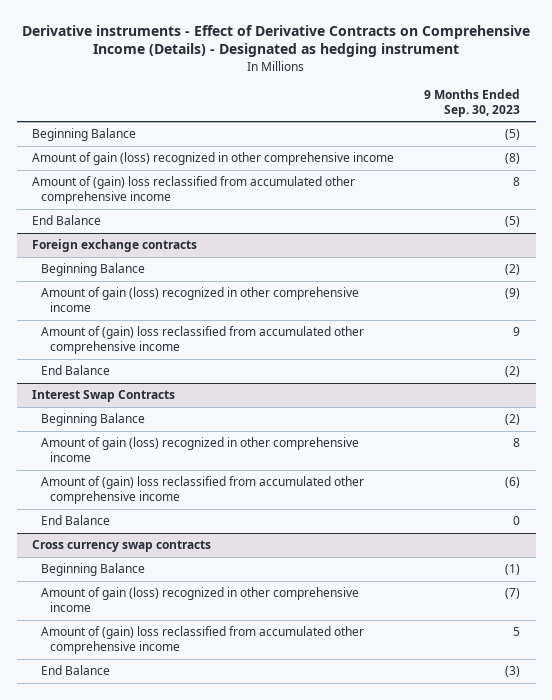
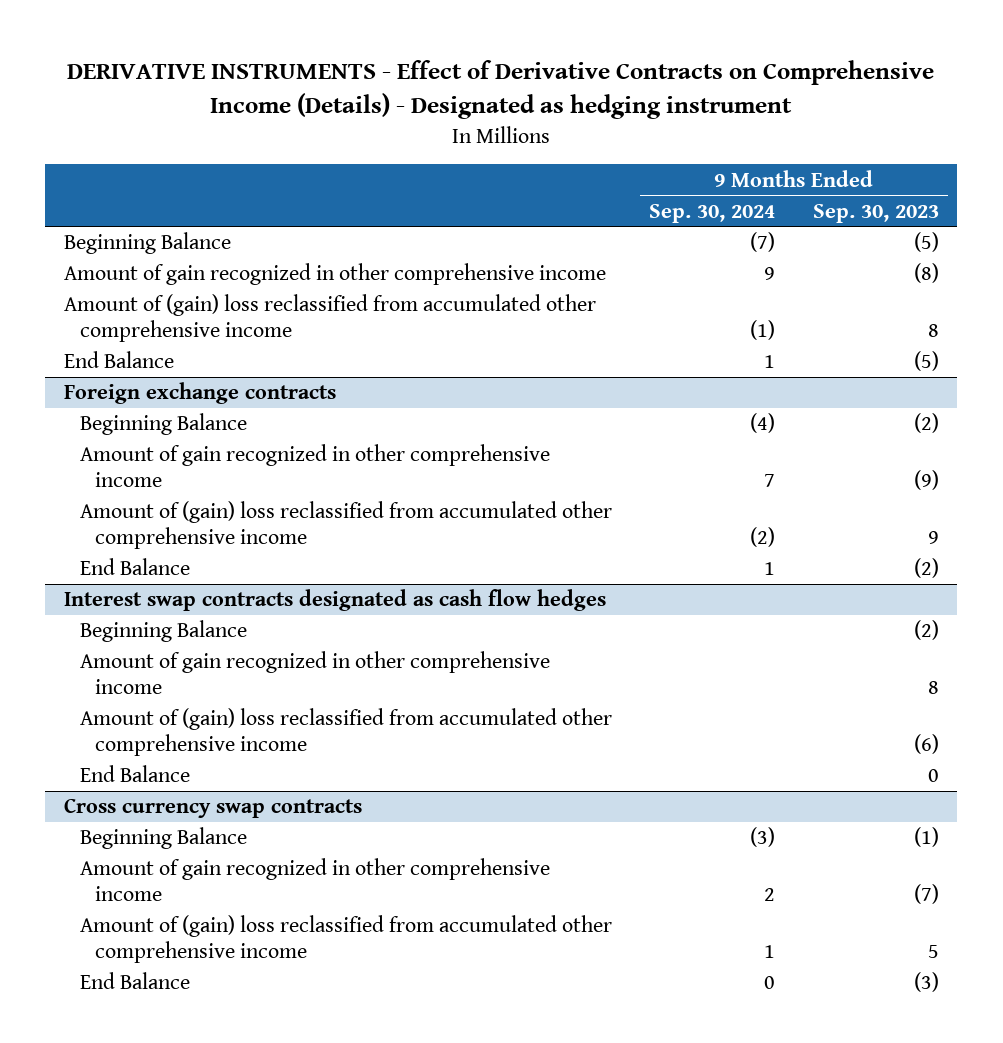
- Derivative instruments - Effect of Derivative Contracts on Comprehensive Income (Details) - Designated as hedging instrument
+ DERIVATIVE INSTRUMENTS - Effect of Derivative Contracts on Comprehensive Income (Details) - Designated as hedging instrument
- | 9 Months Ended Sep. 30, 2023
+ | 9 Months Ended Sep. 30, 2024 | 9 Months Ended Sep. 30, 2023
- Amount of gain (loss) recognized in other comprehensive income | (8)
+ Amount of gain recognized in other comprehensive income | 9 | (8)
@ Foreign exchange contracts
- Amount of gain (loss) recognized in other comprehensive income | (9)
+ Amount of gain recognized in other comprehensive income | 7 | (9)
- Interest Swap Contracts
+ Interest swap contracts designated as cash flow hedges
- Amount of gain (loss) recognized in other comprehensive income | 8
+ Amount of gain recognized in other comprehensive income | | 8
@ Cross currency swap contracts
- Amount of gain (loss) recognized in other comprehensive income | (7)
+ Amount of gain recognized in other comprehensive income | 2 | (7)

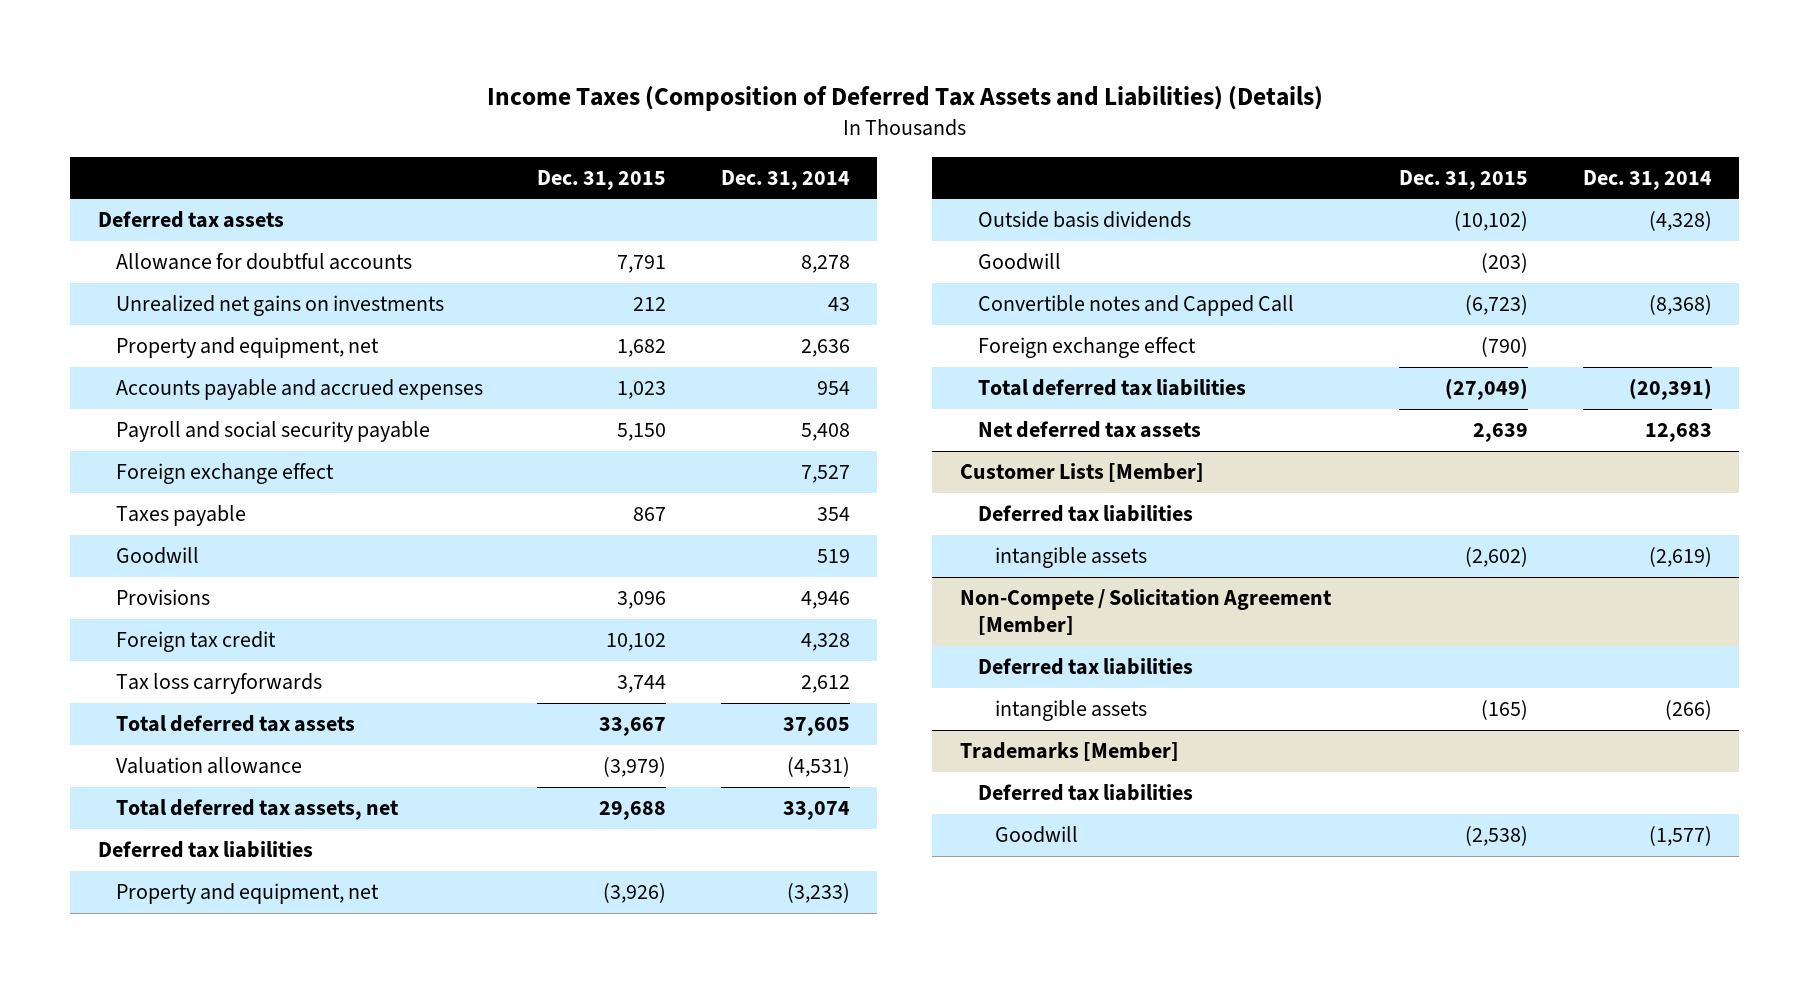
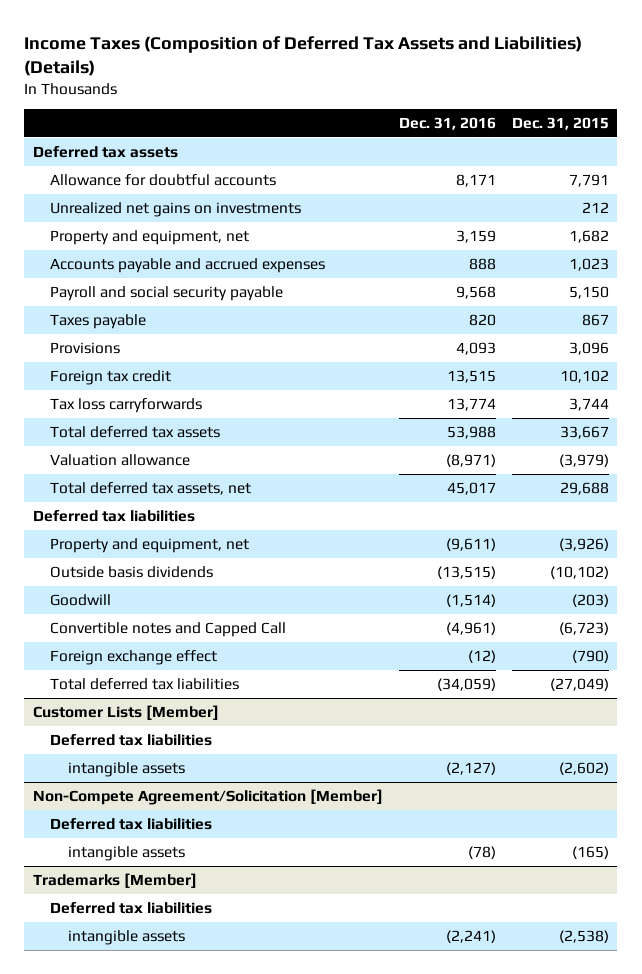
- | Dec. 31, 2015 | Dec. 31, 2014
+ | Dec. 31, 2016 | Dec. 31, 2015
- Foreign exchange effect | | 7,527
- Goodwill | | 519
- Net deferred tax assets | 2,639 | 12,683
- Non-Compete / Solicitation Agreement [Member]
+ Non-Compete Agreement/Solicitation [Member]
@ Trademarks [Member]
- Goodwill | (2,538) | (1,577)
+ intangible assets | (2,241) | (2,538)

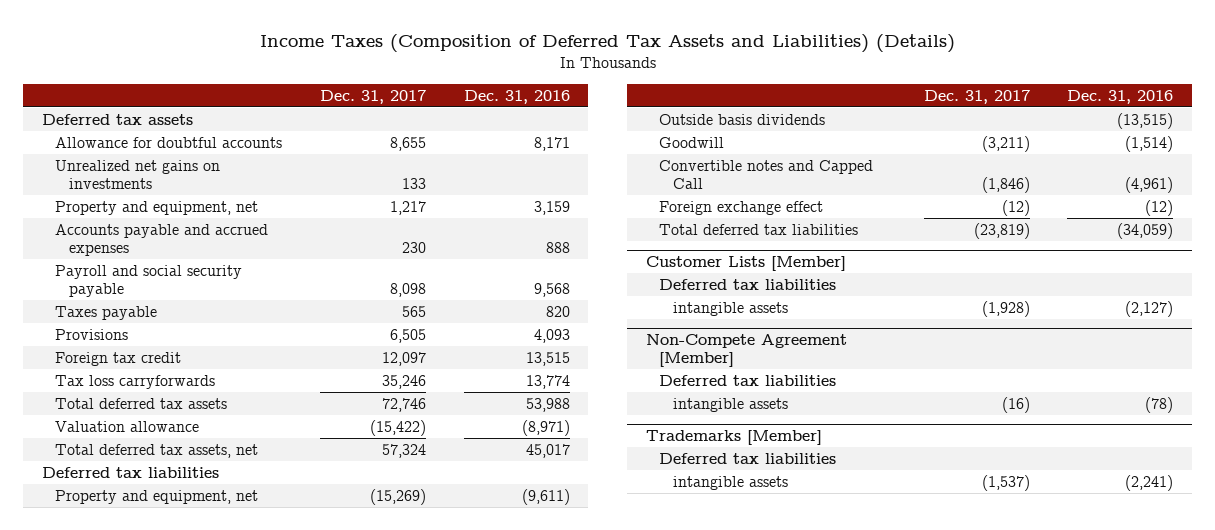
- | Dec. 31, 2016 | Dec. 31, 2015
+ | Dec. 31, 2017 | Dec. 31, 2016
- Non-Compete Agreement/Solicitation [Member]
+ Non-Compete Agreement [Member]

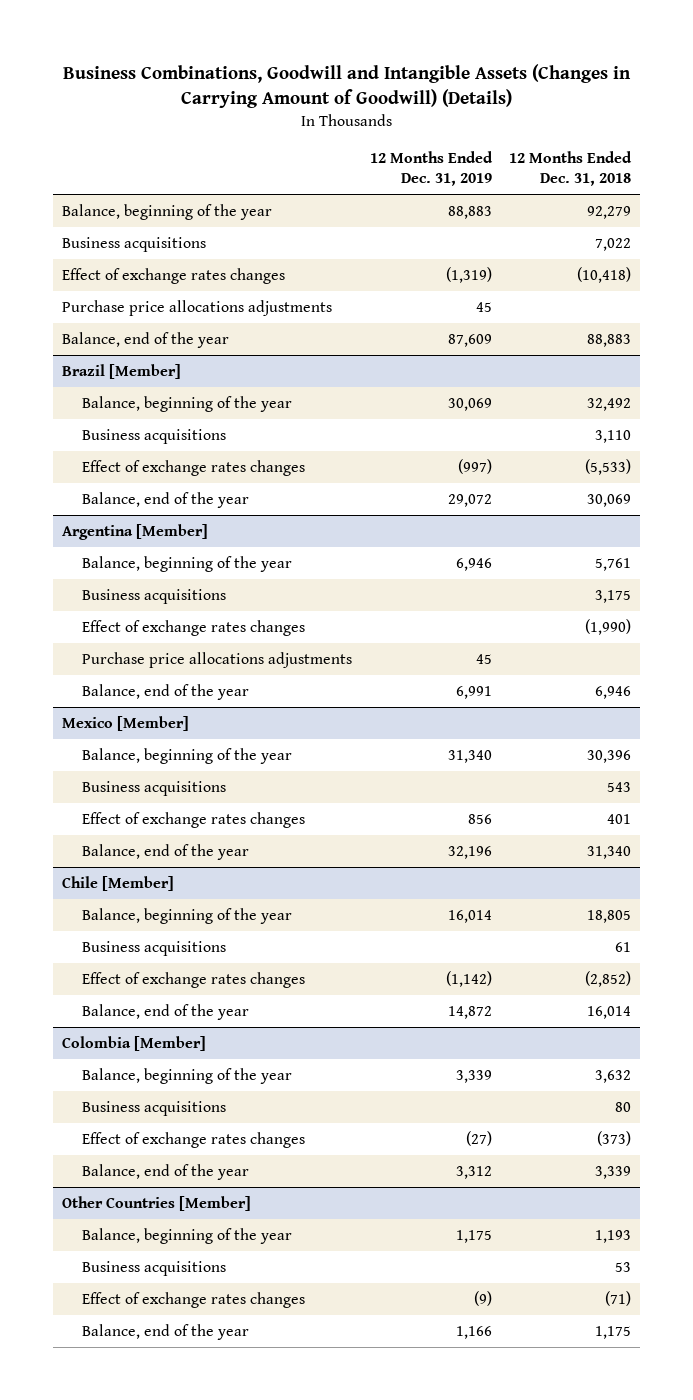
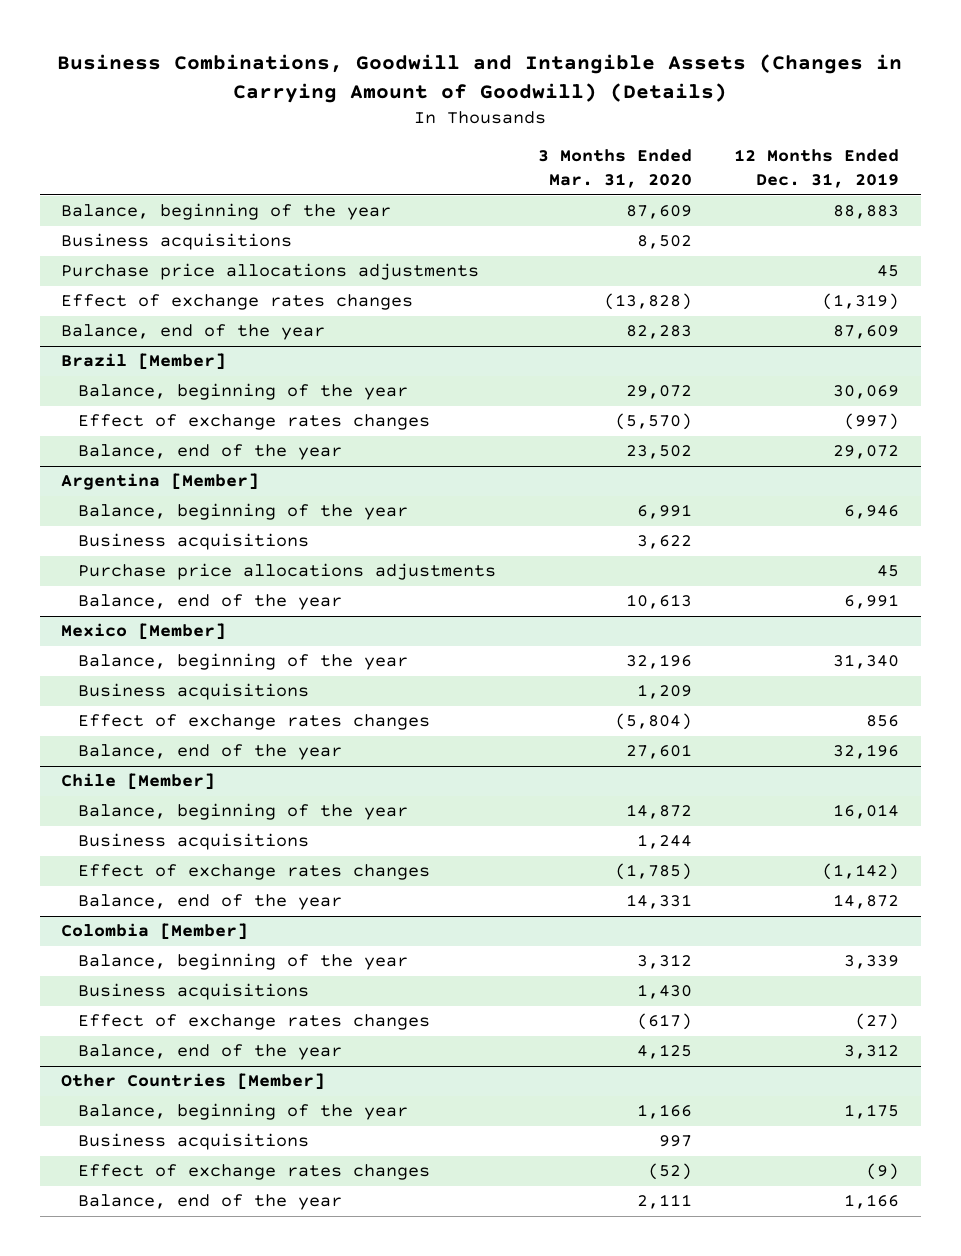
- | 12 Months Ended Dec. 31, 2019 | 12 Months Ended Dec. 31, 2018
+ | 3 Months Ended Mar. 31, 2020 | 12 Months Ended Dec. 31, 2019
moved down: Effect of exchange rates changes | (13,828) | (1,319)
@ Brazil [Member]
- Business acquisitions | | 3,110
@ Argentina [Member]
- Effect of exchange rates changes | | (1,990)

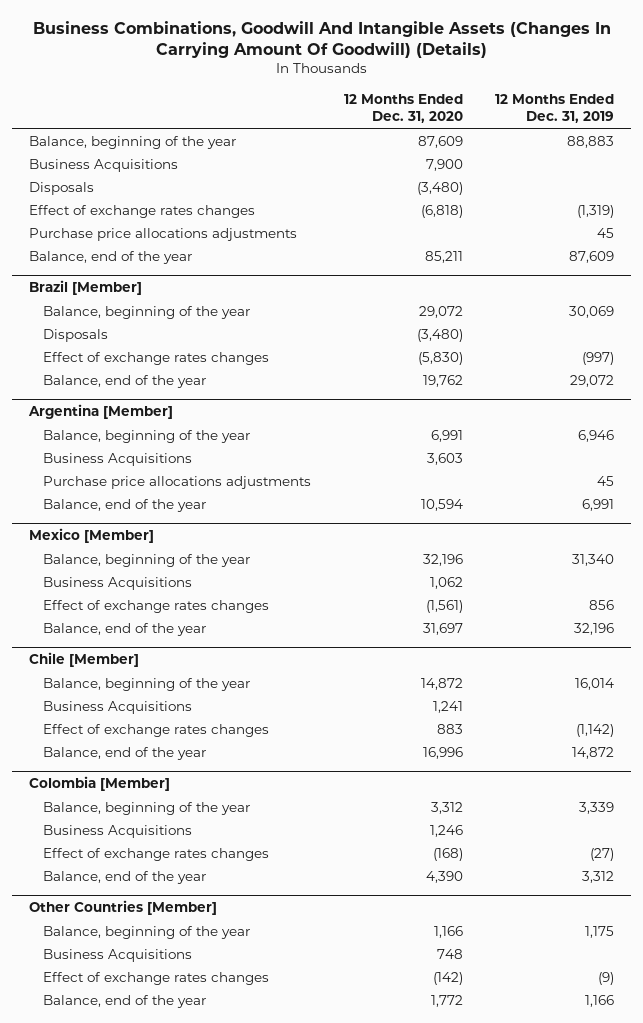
- Business Combinations, Goodwill and Intangible Assets (Changes in Carrying Amount of Goodwill) (Details)
+ Business Combinations, Goodwill And Intangible Assets (Changes In Carrying Amount Of Goodwill) (Details)
- | 3 Months Ended Mar. 31, 2020 | 12 Months Ended Dec. 31, 2019
+ | 12 Months Ended Dec. 31, 2020 | 12 Months Ended Dec. 31, 2019
- Business acquisitions | 8,502 |
+ Business Acquisitions | 7,900 |
+ Disposals | (3,480) |
moved down: Purchase price allocations adjustments | | 45
@ Brazil [Member]
+ Disposals | (3,480) |
@ Argentina [Member]
- Business acquisitions | 3,622 |
+ Business Acquisitions | 3,603 |
@ Mexico [Member]
- Business acquisitions | 1,209 |
+ Business Acquisitions | 1,062 |
@ Chile [Member]
- Business acquisitions | 1,244 |
+ Business Acquisitions | 1,241 |
@ Colombia [Member]
- Business acquisitions | 1,430 |
+ Business Acquisitions | 1,246 |
@ Other Countries [Member]
- Business acquisitions | 997 |
+ Business Acquisitions | 748 |

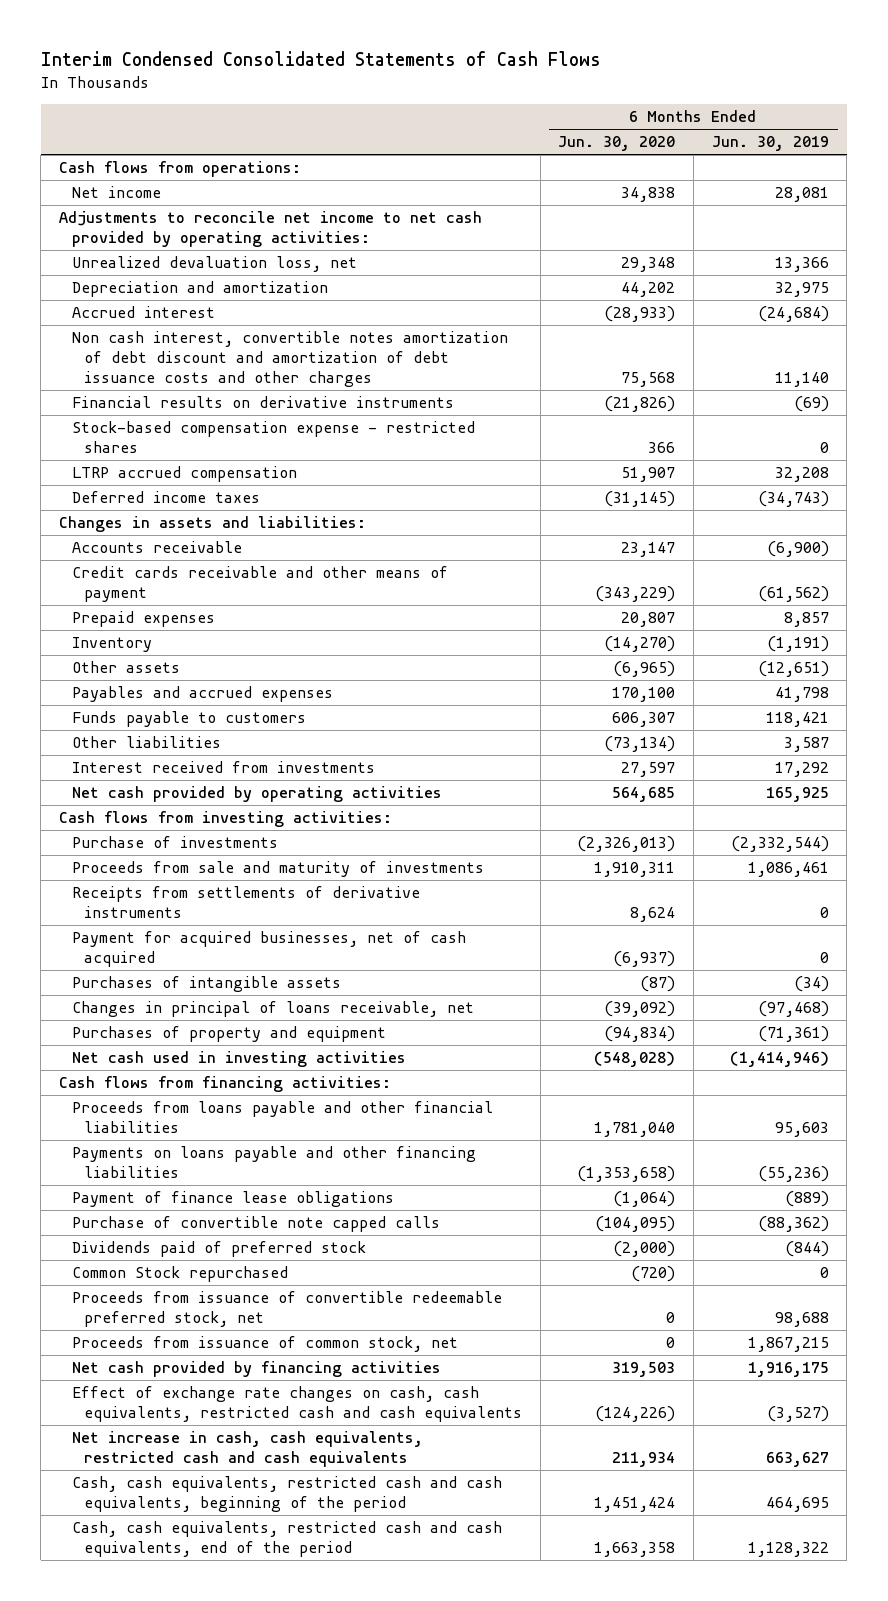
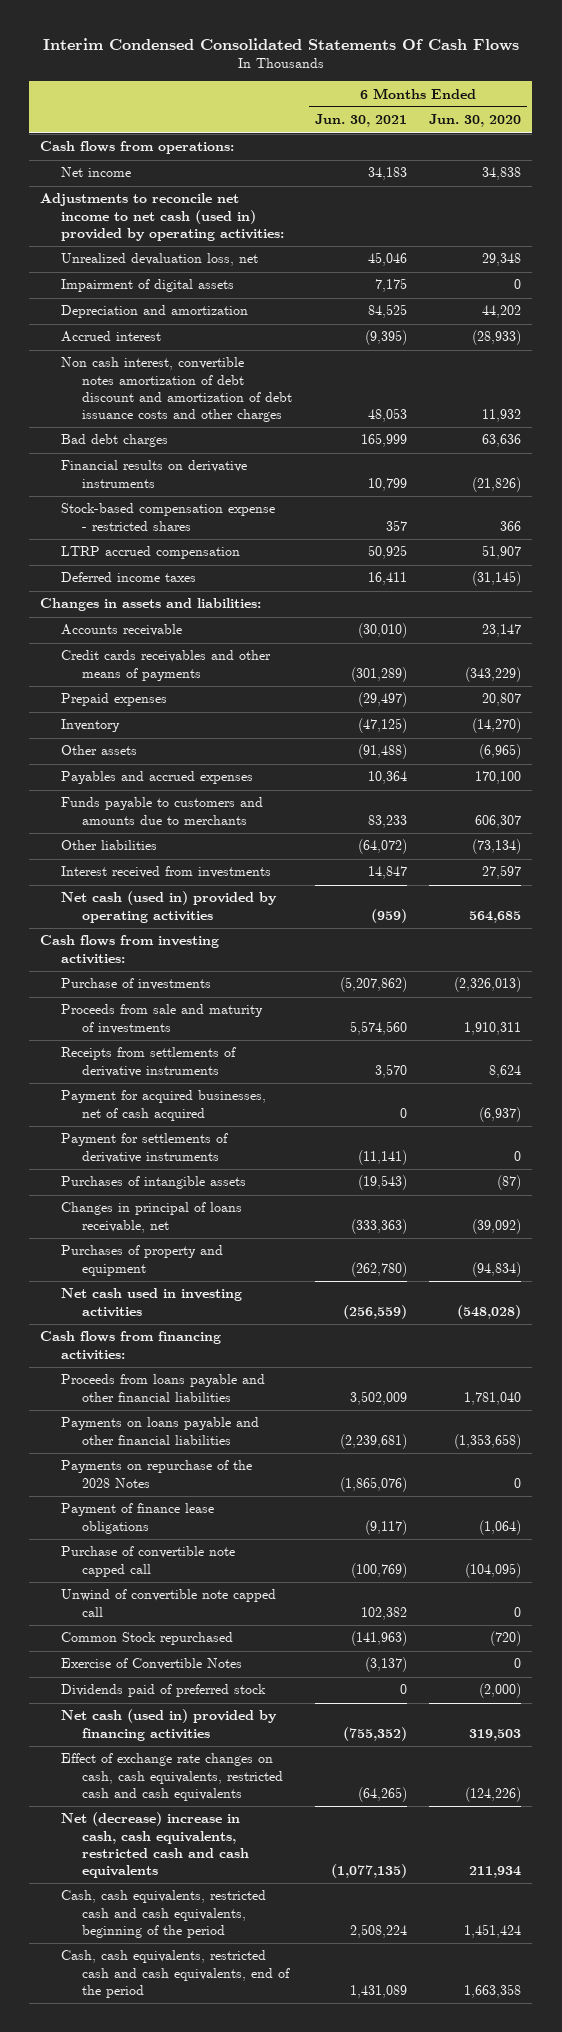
- Interim Condensed Consolidated Statements of Cash Flows
+ Interim Condensed Consolidated Statements Of Cash Flows
- | 6 Months Ended Jun. 30, 2020 | 6 Months Ended Jun. 30, 2019
+ | 6 Months Ended Jun. 30, 2021 | 6 Months Ended Jun. 30, 2020
- Adjustments to reconcile net income to net cash provided by operating activities:
+ Adjustments to reconcile net income to net cash (used in) provided by operating activities:
+ Impairment of digital assets | 7,175 | 0
- Non cash interest, convertible notes amortization of debt discount and amortization of debt issuance costs and other charges | 75,568 | 11,140
+ Non cash interest, convertible notes amortization of debt discount and amortization of debt issuance costs and other charges | 48,053 | 11,932
+ Bad debt charges | 165,999 | 63,636
- Credit cards receivable and other means of payment | (343,229) | (61,562)
+ Credit cards receivables and other means of payments | (301,289) | (343,229)
- Funds payable to customers | 606,307 | 118,421
+ Funds payable to customers and amounts due to merchants | 83,233 | 606,307
- Net cash provided by operating activities | 564,685 | 165,925
+ Net cash (used in) provided by operating activities | (959) | 564,685
+ Payment for settlements of derivative instruments | (11,141) | 0
- Payments on loans payable and other financing liabilities | (1,353,658) | (55,236)
+ Payments on loans payable and other financial liabilities | (2,239,681) | (1,353,658)
+ Payments on repurchase of the 2028 Notes | (1,865,076) | 0
- Purchase of convertible note capped calls | (104,095) | (88,362)
+ Purchase of convertible note capped call | (100,769) | (104,095)
+ Unwind of convertible note capped call | 102,382 | 0
- Proceeds from issuance of convertible redeemable preferred stock, net | 0 | 98,688
- Proceeds from issuance of common stock, net | 0 | 1,867,215
- Net cash provided by financing activities | 319,503 | 1,916,175
+ Exercise of Convertible Notes | (3,137) | 0
moved down: Dividends paid of preferred stock | 0 | (2,000)
+ Net cash (used in) provided by financing activities | (755,352) | 319,503
- Net increase in cash, cash equivalents, restricted cash and cash equivalents | 211,934 | 663,627
+ Net (decrease) increase in cash, cash equivalents, restricted cash and cash equivalents | (1,077,135) | 211,934

